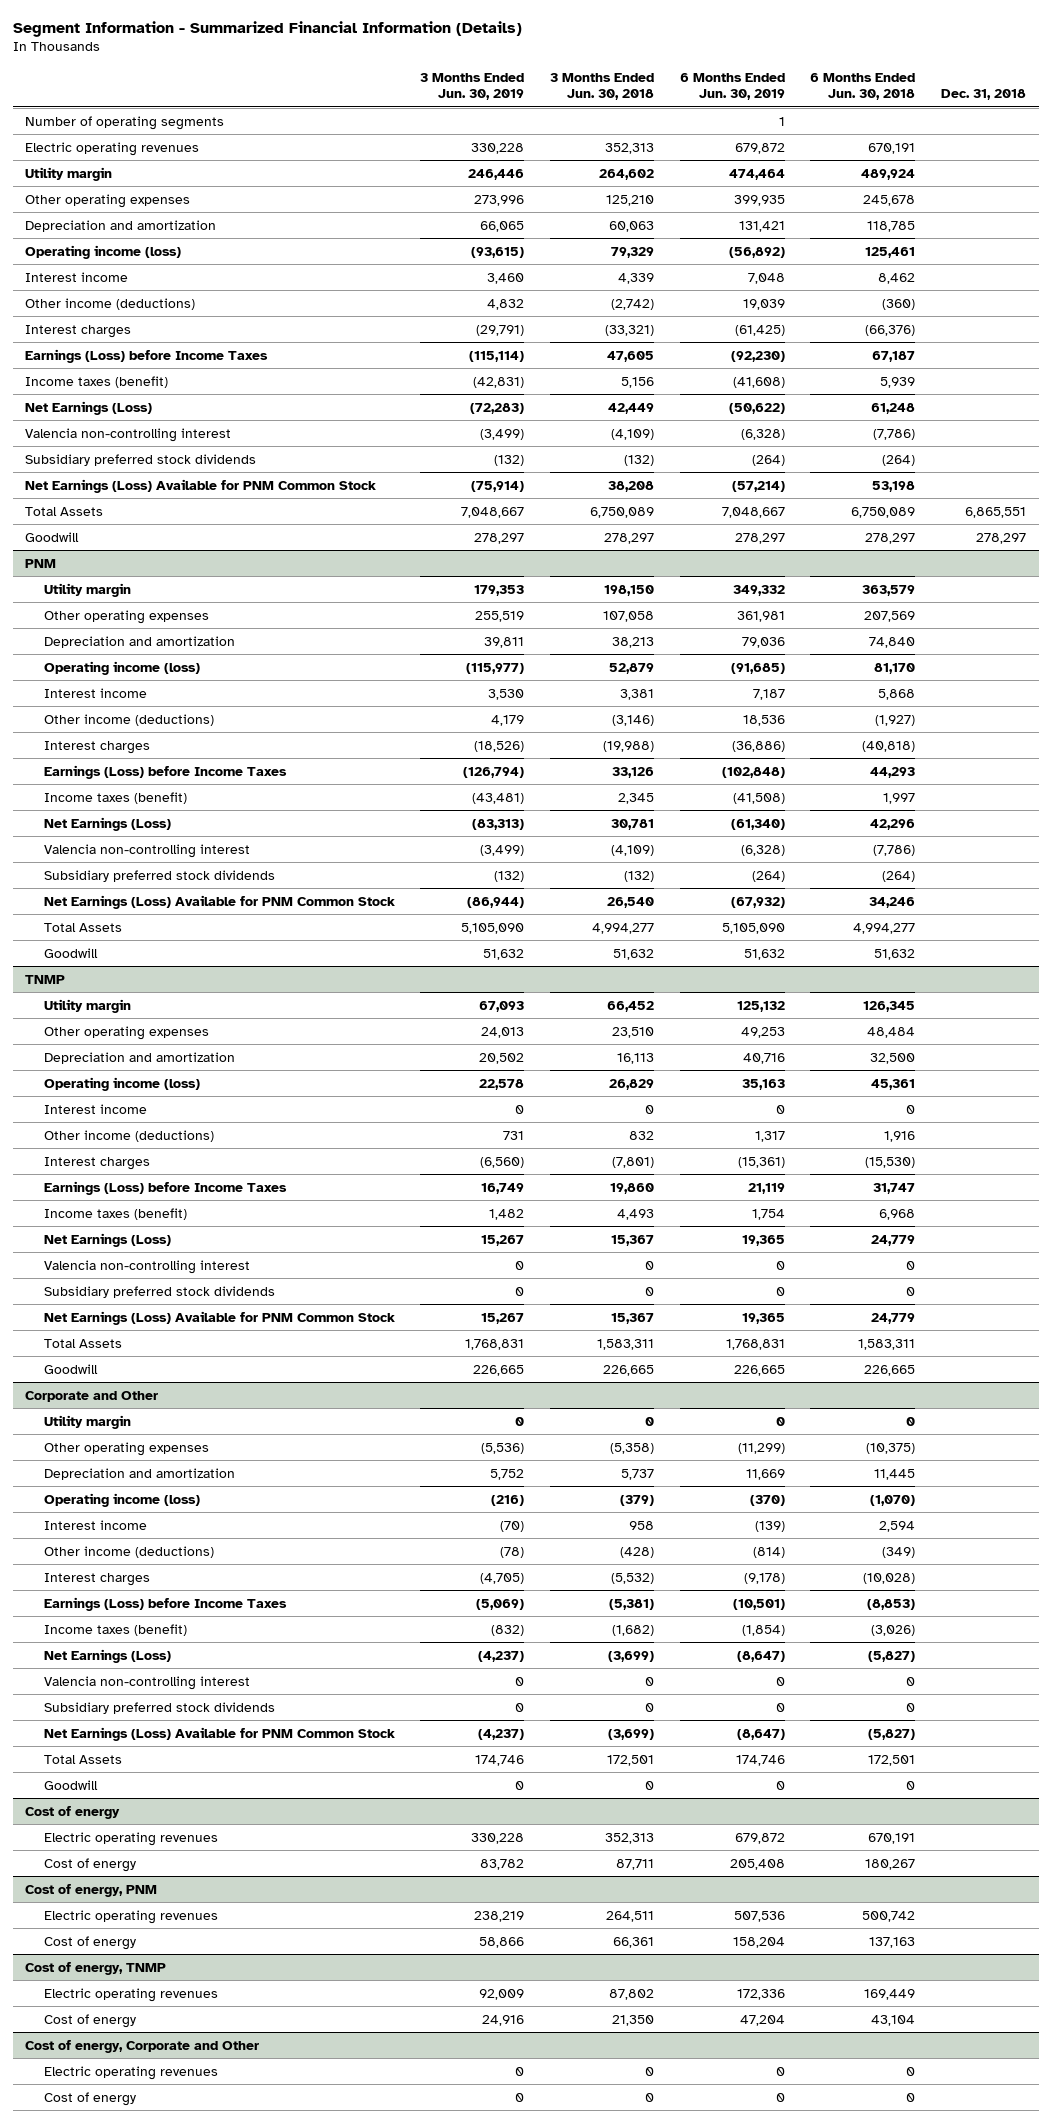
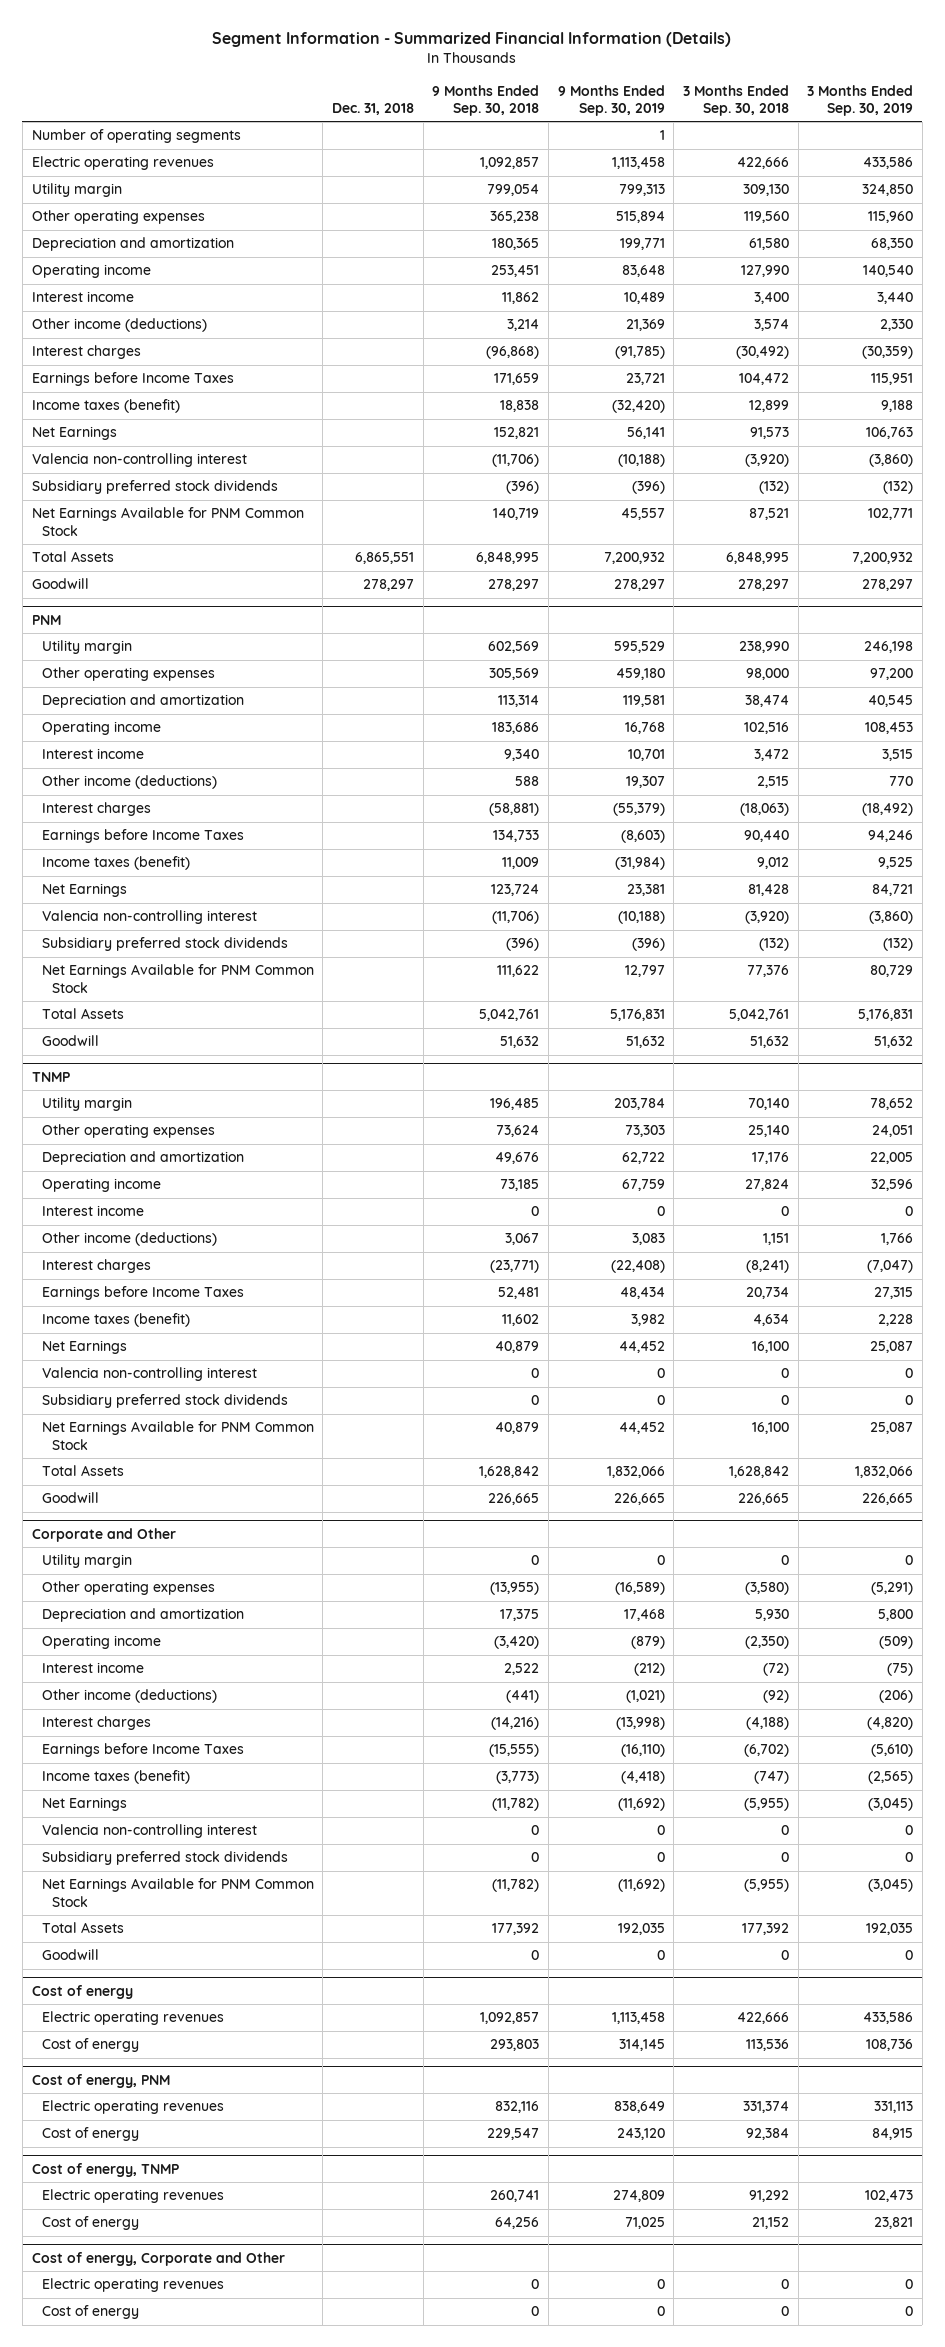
- | 3 Months Ended Jun. 30, 2019 | 3 Months Ended Jun. 30, 2018 | 6 Months Ended Jun. 30, 2019 | 6 Months Ended Jun. 30, 2018 | Dec. 31, 2018
+ | Dec. 31, 2018 | 9 Months Ended Sep. 30, 2018 | 9 Months Ended Sep. 30, 2019 | 3 Months Ended Sep. 30, 2018 | 3 Months Ended Sep. 30, 2019
- Operating income (loss) | (93,615) | 79,329 | (56,892) | 125,461 |
+ Operating income | | 253,451 | 83,648 | 127,990 | 140,540
- Earnings (Loss) before Income Taxes | (115,114) | 47,605 | (92,230) | 67,187 |
+ Earnings before Income Taxes | | 171,659 | 23,721 | 104,472 | 115,951
- Net Earnings (Loss) | (72,283) | 42,449 | (50,622) | 61,248 |
+ Net Earnings | | 152,821 | 56,141 | 91,573 | 106,763
- Net Earnings (Loss) Available for PNM Common Stock | (75,914) | 38,208 | (57,214) | 53,198 |
+ Net Earnings Available for PNM Common Stock | | 140,719 | 45,557 | 87,521 | 102,771
@ PNM
- Operating income (loss) | (115,977) | 52,879 | (91,685) | 81,170 |
+ Operating income | | 183,686 | 16,768 | 102,516 | 108,453
- Earnings (Loss) before Income Taxes | (126,794) | 33,126 | (102,848) | 44,293 |
+ Earnings before Income Taxes | | 134,733 | (8,603) | 90,440 | 94,246
- Net Earnings (Loss) | (83,313) | 30,781 | (61,340) | 42,296 |
+ Net Earnings | | 123,724 | 23,381 | 81,428 | 84,721
- Net Earnings (Loss) Available for PNM Common Stock | (86,944) | 26,540 | (67,932) | 34,246 |
+ Net Earnings Available for PNM Common Stock | | 111,622 | 12,797 | 77,376 | 80,729
@ TNMP
- Operating income (loss) | 22,578 | 26,829 | 35,163 | 45,361 |
+ Operating income | | 73,185 | 67,759 | 27,824 | 32,596
- Earnings (Loss) before Income Taxes | 16,749 | 19,860 | 21,119 | 31,747 |
+ Earnings before Income Taxes | | 52,481 | 48,434 | 20,734 | 27,315
- Net Earnings (Loss) | 15,267 | 15,367 | 19,365 | 24,779 |
+ Net Earnings | | 40,879 | 44,452 | 16,100 | 25,087
- Net Earnings (Loss) Available for PNM Common Stock | 15,267 | 15,367 | 19,365 | 24,779 |
+ Net Earnings Available for PNM Common Stock | | 40,879 | 44,452 | 16,100 | 25,087
@ Corporate and Other
- Operating income (loss) | (216) | (379) | (370) | (1,070) |
+ Operating income | | (3,420) | (879) | (2,350) | (509)
- Earnings (Loss) before Income Taxes | (5,069) | (5,381) | (10,501) | (8,853) |
+ Earnings before Income Taxes | | (15,555) | (16,110) | (6,702) | (5,610)
- Net Earnings (Loss) | (4,237) | (3,699) | (8,647) | (5,827) |
+ Net Earnings | | (11,782) | (11,692) | (5,955) | (3,045)
- Net Earnings (Loss) Available for PNM Common Stock | (4,237) | (3,699) | (8,647) | (5,827) |
+ Net Earnings Available for PNM Common Stock | | (11,782) | (11,692) | (5,955) | (3,045)

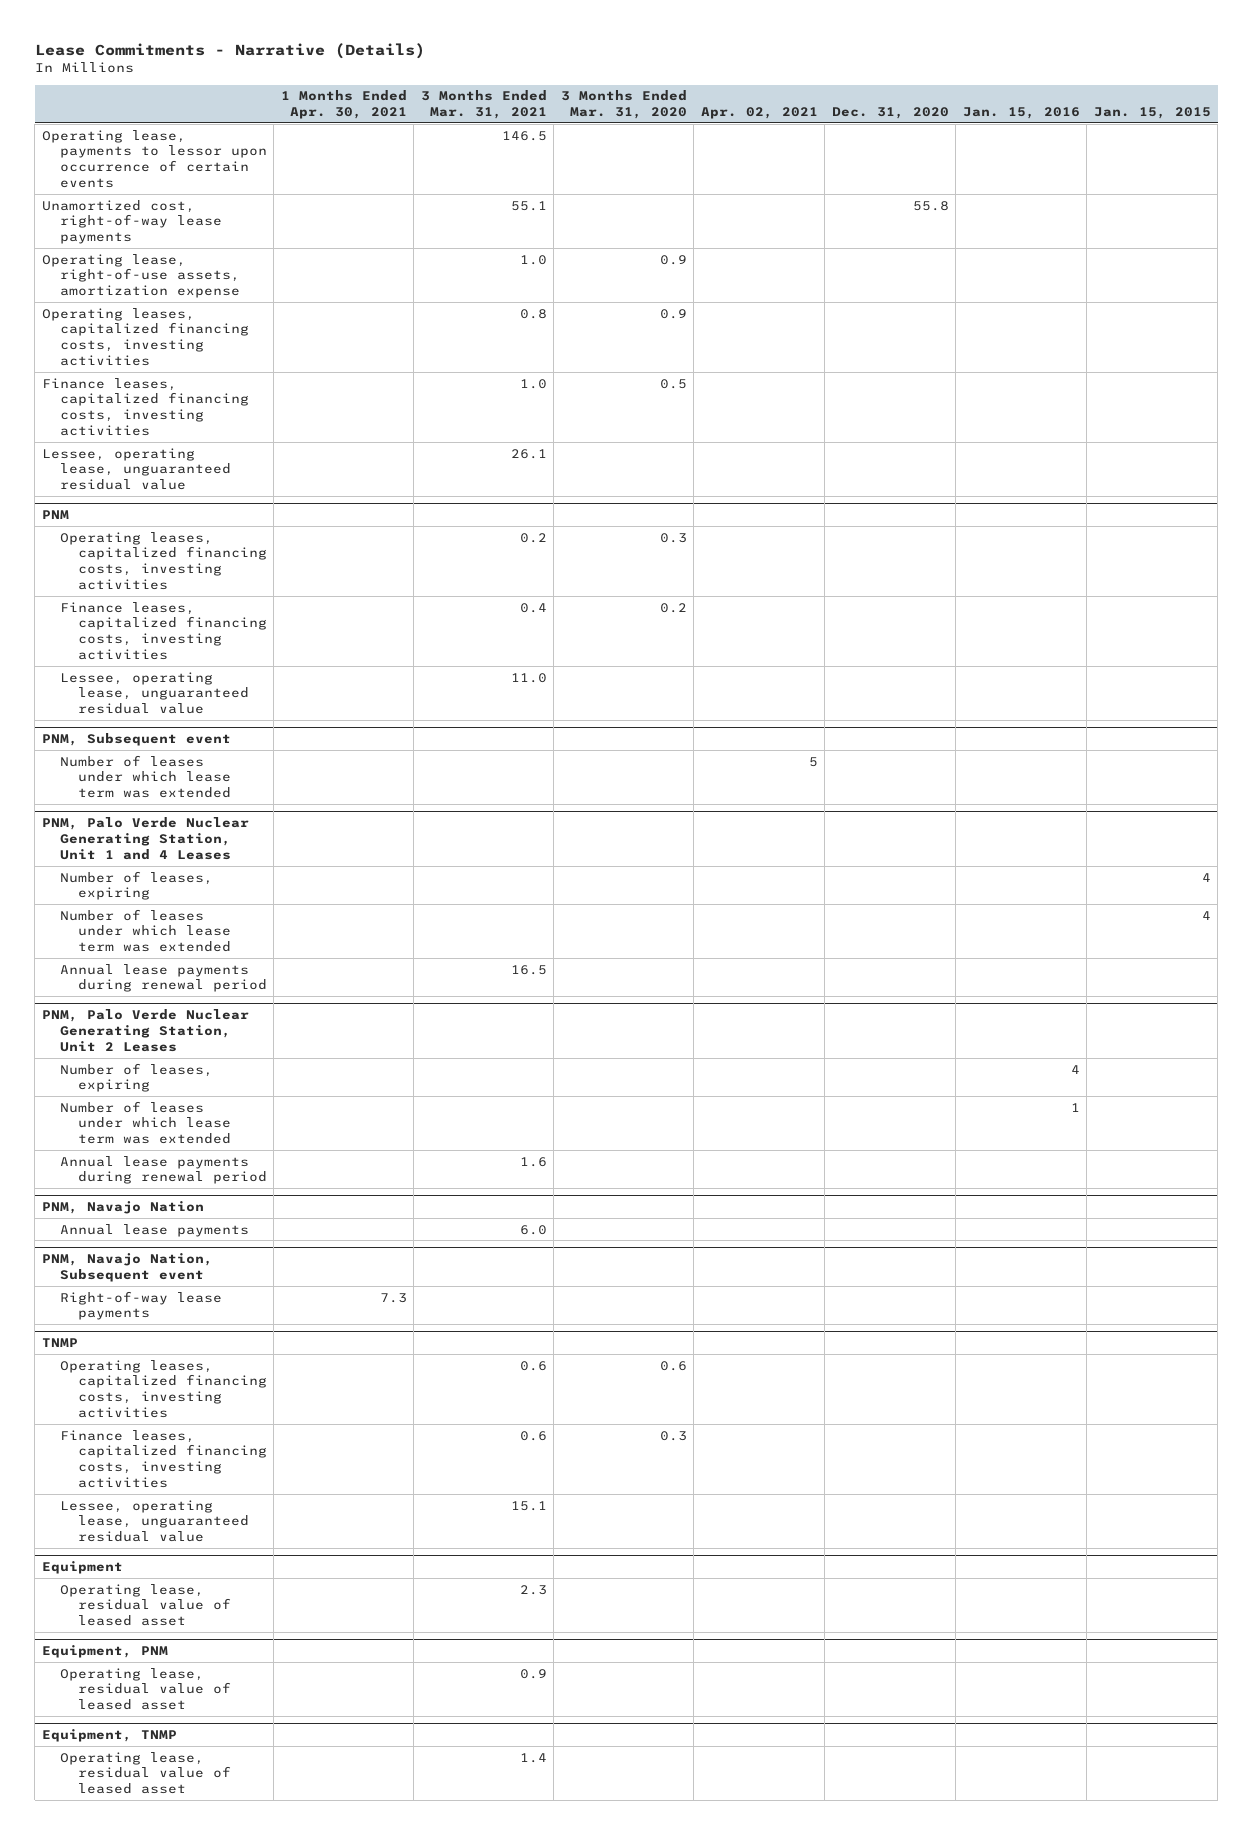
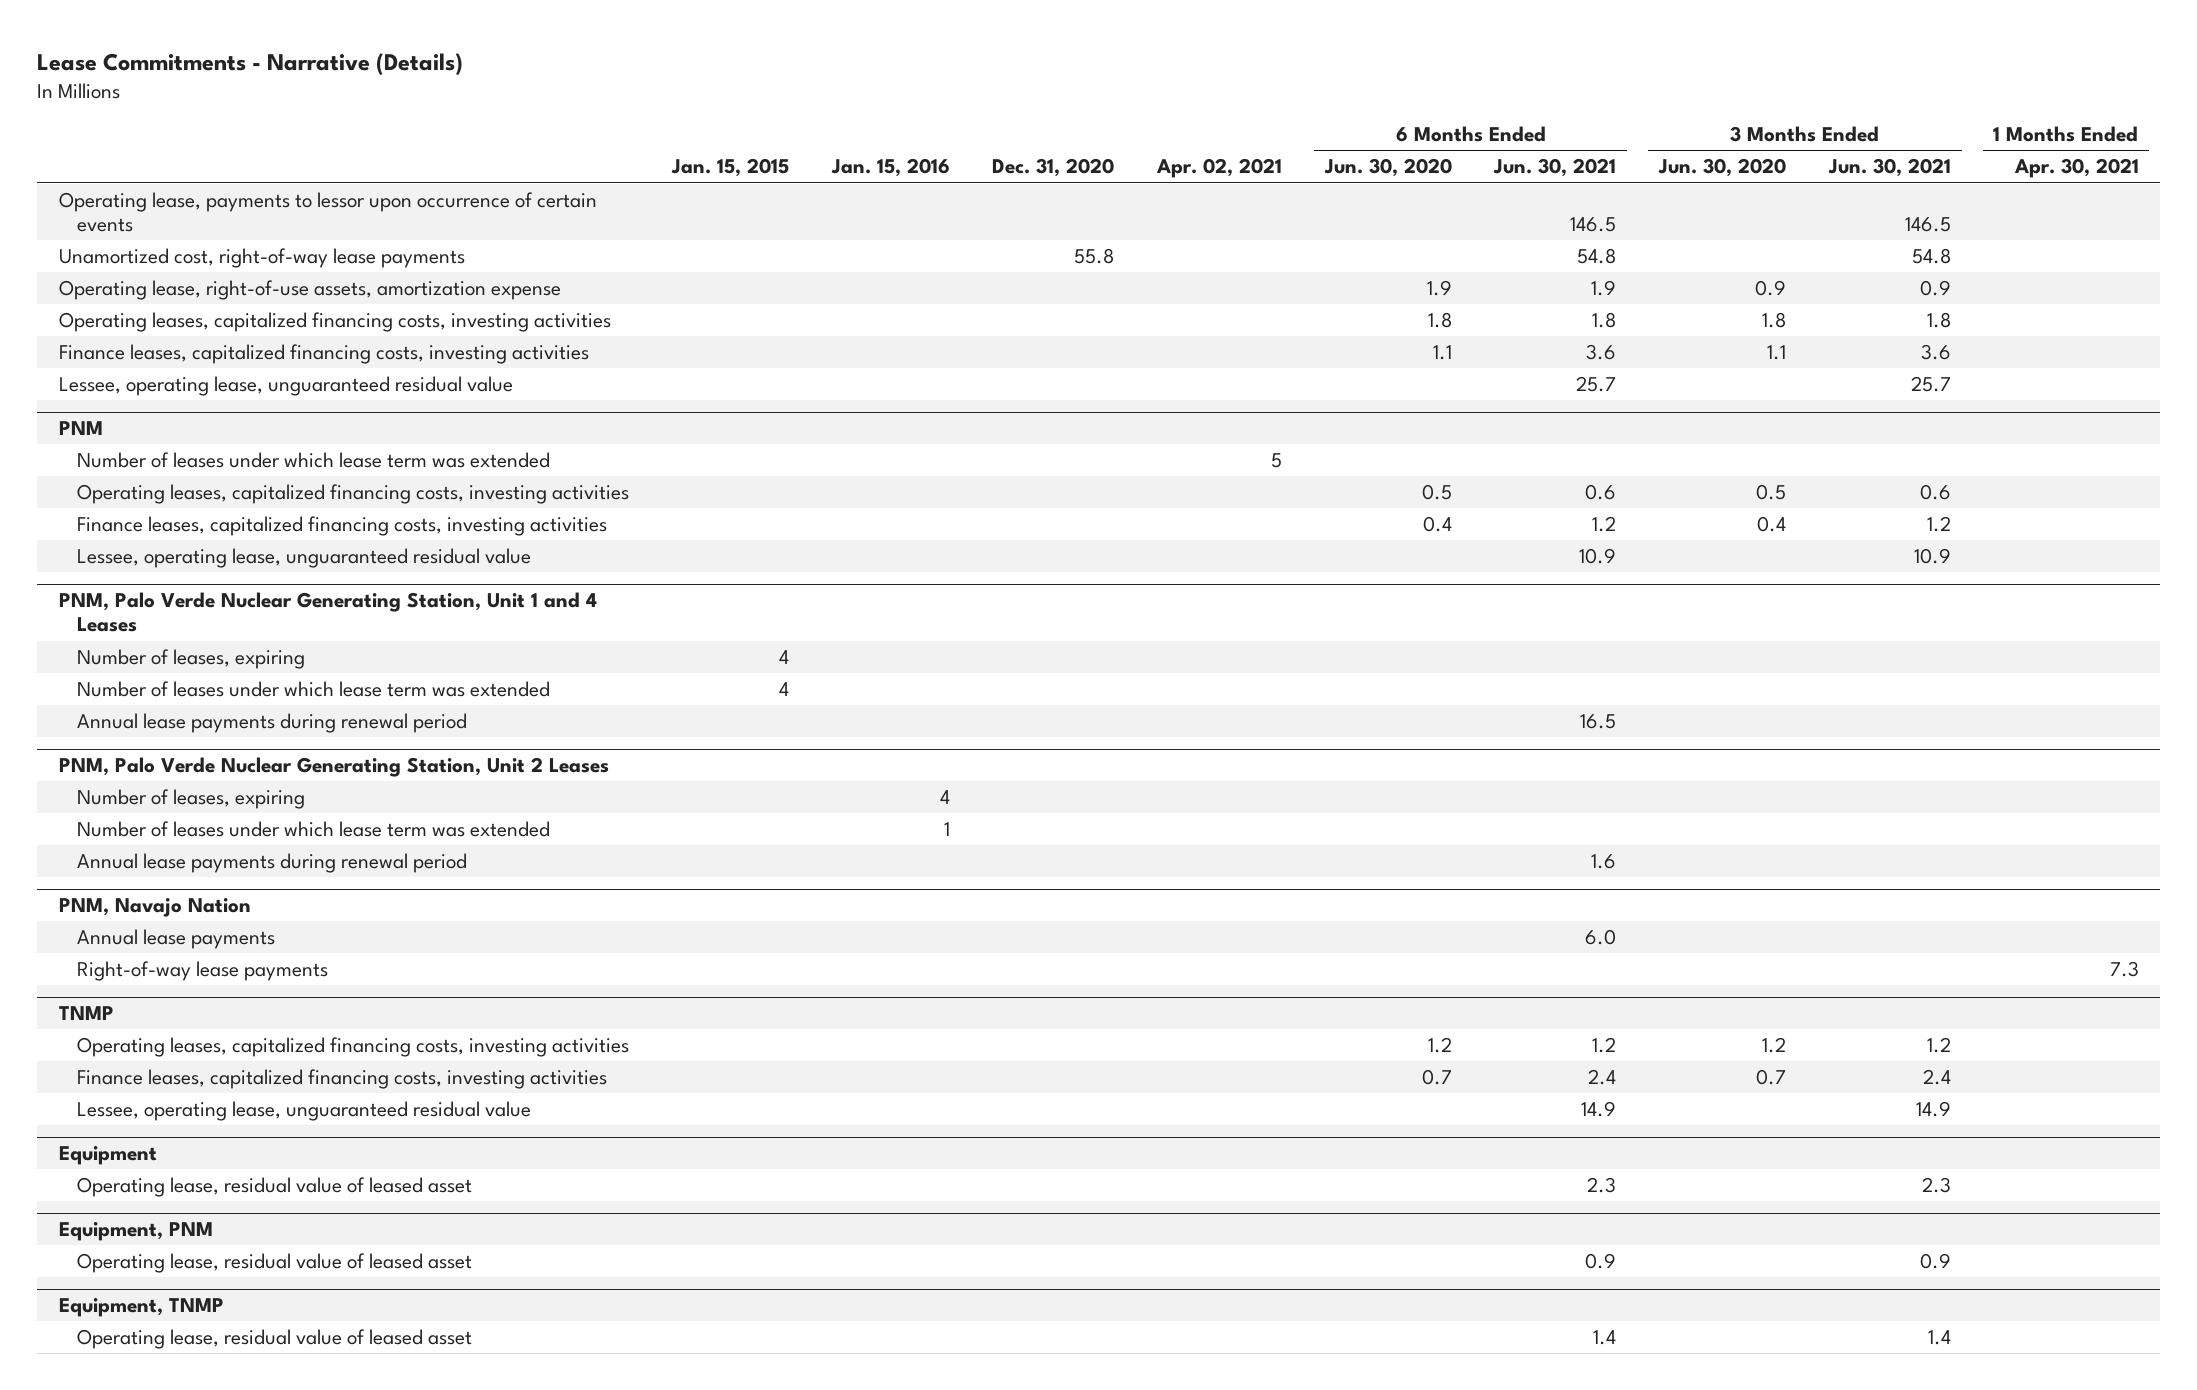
- | 1 Months Ended Apr. 30, 2021 | 3 Months Ended Mar. 31, 2021 | 3 Months Ended Mar. 31, 2020 | Apr. 02, 2021 | Dec. 31, 2020 | Jan. 15, 2016 | Jan. 15, 2015
+ | Jan. 15, 2015 | Jan. 15, 2016 | Dec. 31, 2020 | Apr. 02, 2021 | 6 Months Ended Jun. 30, 2020 | 6 Months Ended Jun. 30, 2021 | 3 Months Ended Jun. 30, 2020 | 3 Months Ended Jun. 30, 2021 | 1 Months Ended Apr. 30, 2021
@ PNM
+ Number of leases under which lease term was extended | | | | 5 | | | | |
- PNM, Subsequent event
- Number of leases under which lease term was extended | | | | 5 | | |
- PNM, Navajo Nation, Subsequent event
- Right-of-way lease payments | 7.3 | | | | | |
@ PNM, Navajo Nation
+ Right-of-way lease payments | | | | | | | | | 7.3

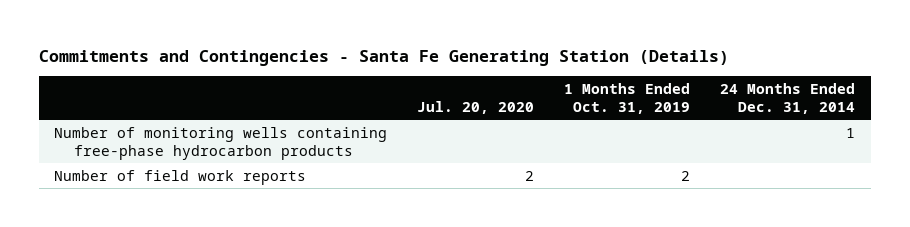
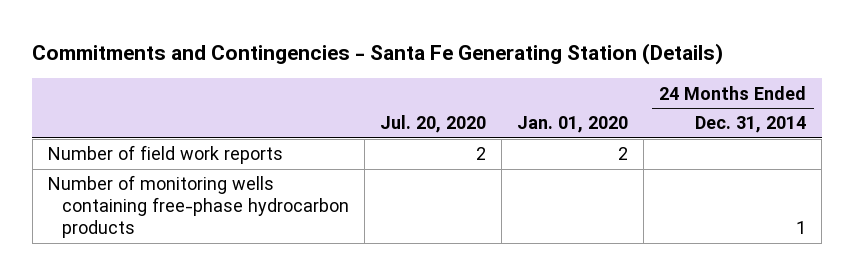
- | Jul. 20, 2020 | 1 Months Ended Oct. 31, 2019 | 24 Months Ended Dec. 31, 2014
+ | Jul. 20, 2020 | Jan. 01, 2020 | 24 Months Ended Dec. 31, 2014
moved down: Number of monitoring wells containing free-phase hydrocarbon products | | | 1

